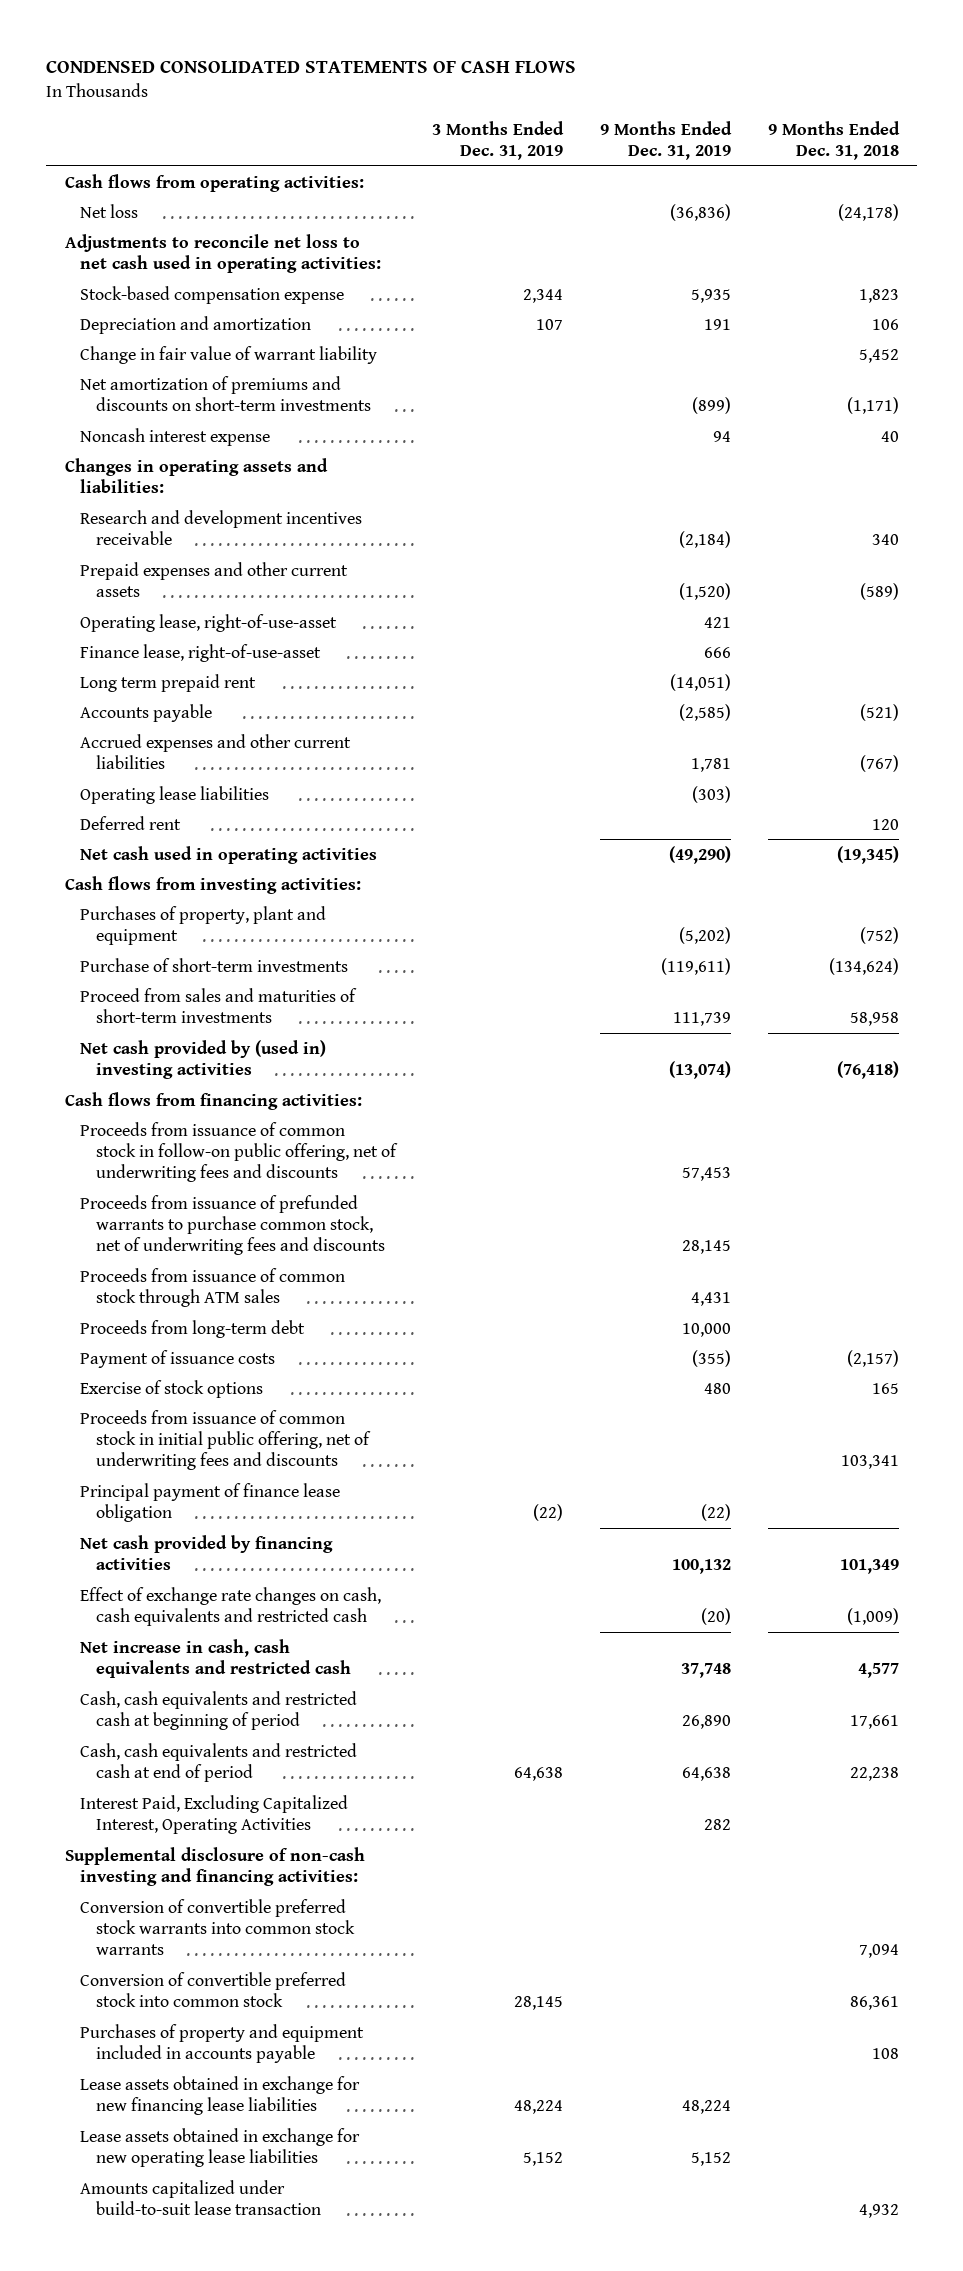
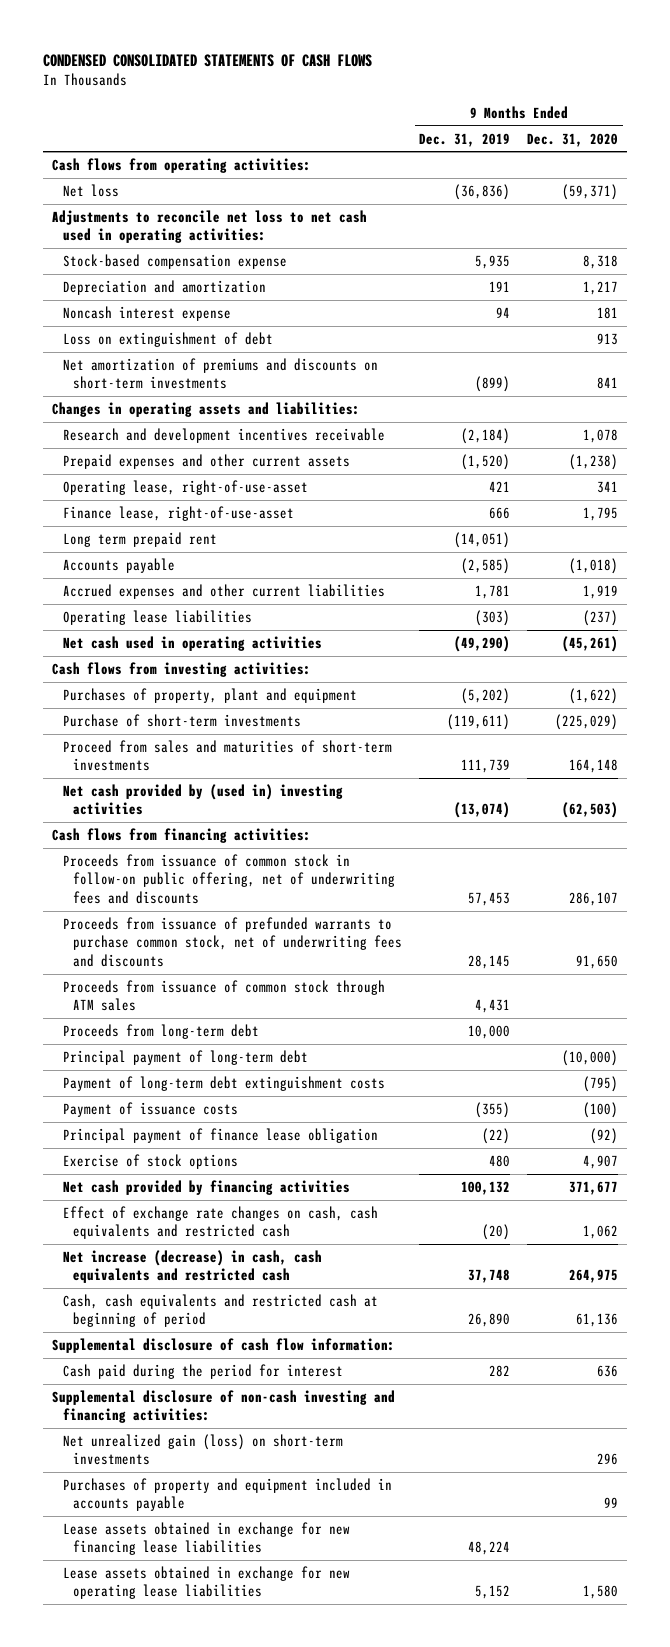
- | 3 Months Ended Dec. 31, 2019 | 9 Months Ended Dec. 31, 2019 | 9 Months Ended Dec. 31, 2018
+ | 9 Months Ended Dec. 31, 2019 | 9 Months Ended Dec. 31, 2020
- Change in fair value of warrant liability | | | 5,452
+ Loss on extinguishment of debt | | 913
moved down: Net amortization of premiums and discounts on short-term investments | (899) | 841
- Deferred rent | | | 120
+ Principal payment of long-term debt | | (10,000)
+ Payment of long-term debt extinguishment costs | | (795)
- Proceeds from issuance of common stock in initial public offering, net of underwriting fees and discounts | | | 103,341
moved down: Exercise of stock options | 480 | 4,907
- Net increase in cash, cash equivalents and restricted cash | | 37,748 | 4,577
+ Net increase (decrease) in cash, cash equivalents and restricted cash | 37,748 | 264,975
- Cash, cash equivalents and restricted cash at end of period | 64,638 | 64,638 | 22,238
- Interest Paid, Excluding Capitalized Interest, Operating Activities | | 282 |
+ Supplemental disclosure of cash flow information:
+ Cash paid during the period for interest | 282 | 636
- Conversion of convertible preferred stock warrants into common stock warrants | | | 7,094
- Conversion of convertible preferred stock into common stock | 28,145 | | 86,361
+ Net unrealized gain (loss) on short-term investments | | 296
- Amounts capitalized under build-to-suit lease transaction | | | 4,932

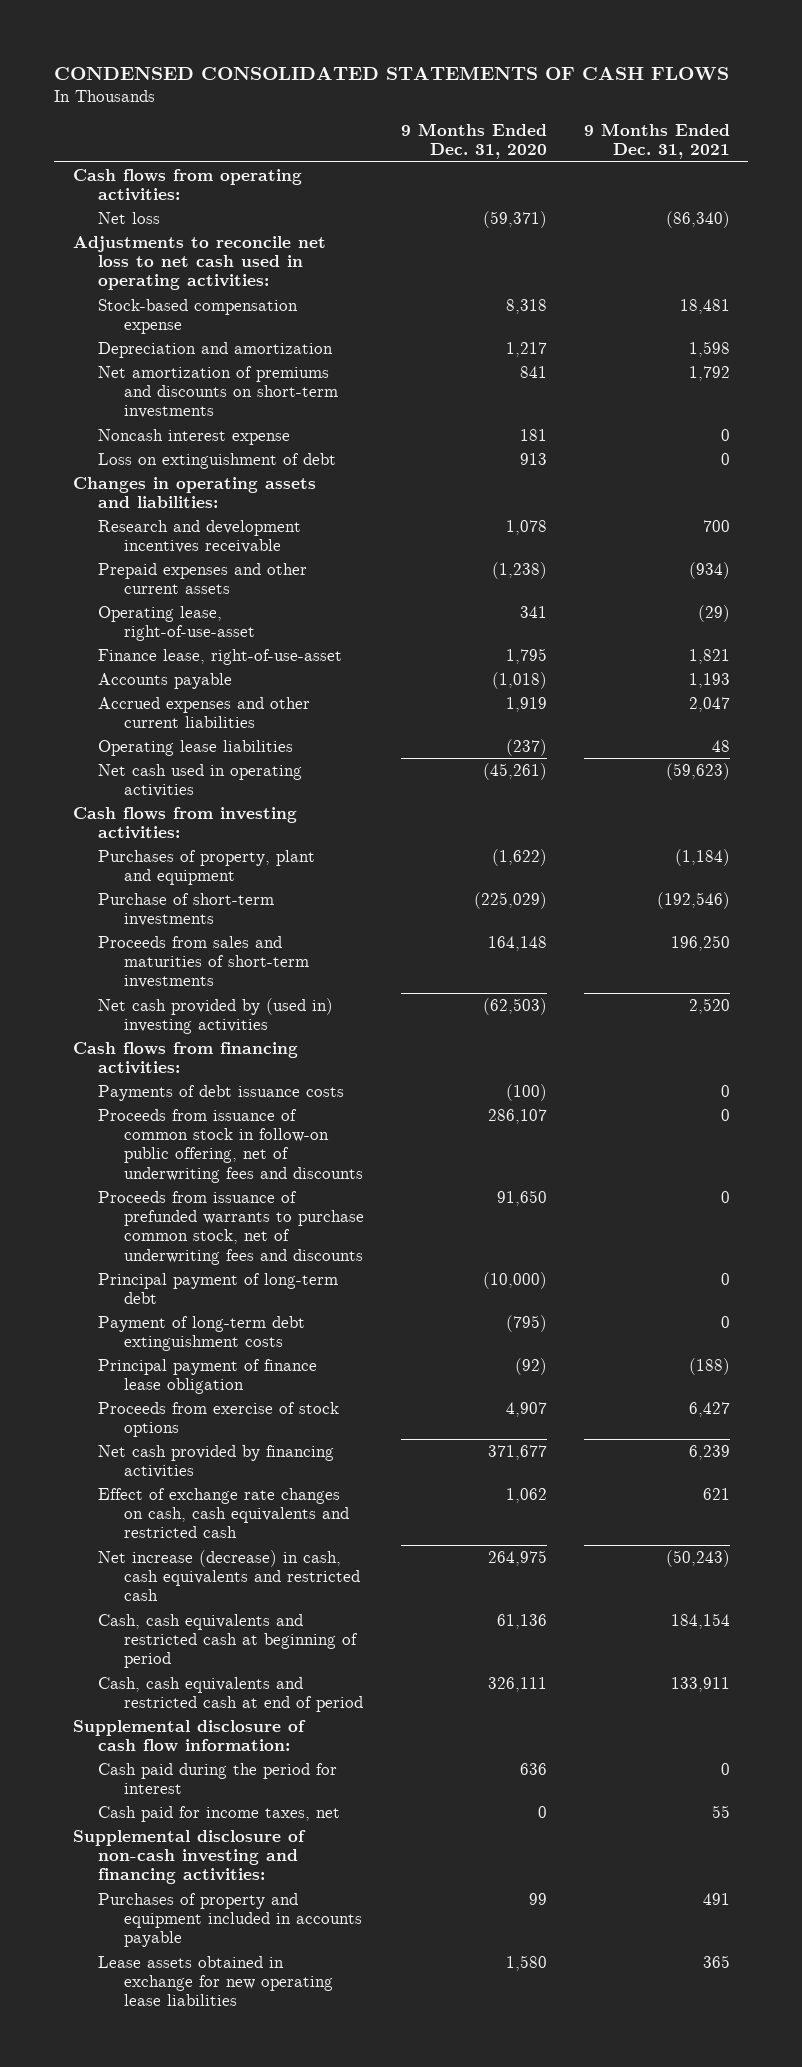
- | 9 Months Ended Dec. 31, 2019 | 9 Months Ended Dec. 31, 2020
+ | 9 Months Ended Dec. 31, 2020 | 9 Months Ended Dec. 31, 2021
moved up: Net amortization of premiums and discounts on short-term investments | 841 | 1,792
- Long term prepaid rent | (14,051) |
- Proceed from sales and maturities of short-term investments | 111,739 | 164,148
+ Proceeds from sales and maturities of short-term investments | 164,148 | 196,250
+ Payments of debt issuance costs | (100) | 0
- Proceeds from issuance of common stock through ATM sales | 4,431 |
- Proceeds from long-term debt | 10,000 |
- Payment of issuance costs | (355) | (100)
- Exercise of stock options | 480 | 4,907
+ Proceeds from exercise of stock options | 4,907 | 6,427
+ Cash, cash equivalents and restricted cash at end of period | 326,111 | 133,911
+ Cash paid for income taxes, net | 0 | 55
- Net unrealized gain (loss) on short-term investments | | 296
- Lease assets obtained in exchange for new financing lease liabilities | 48,224 |

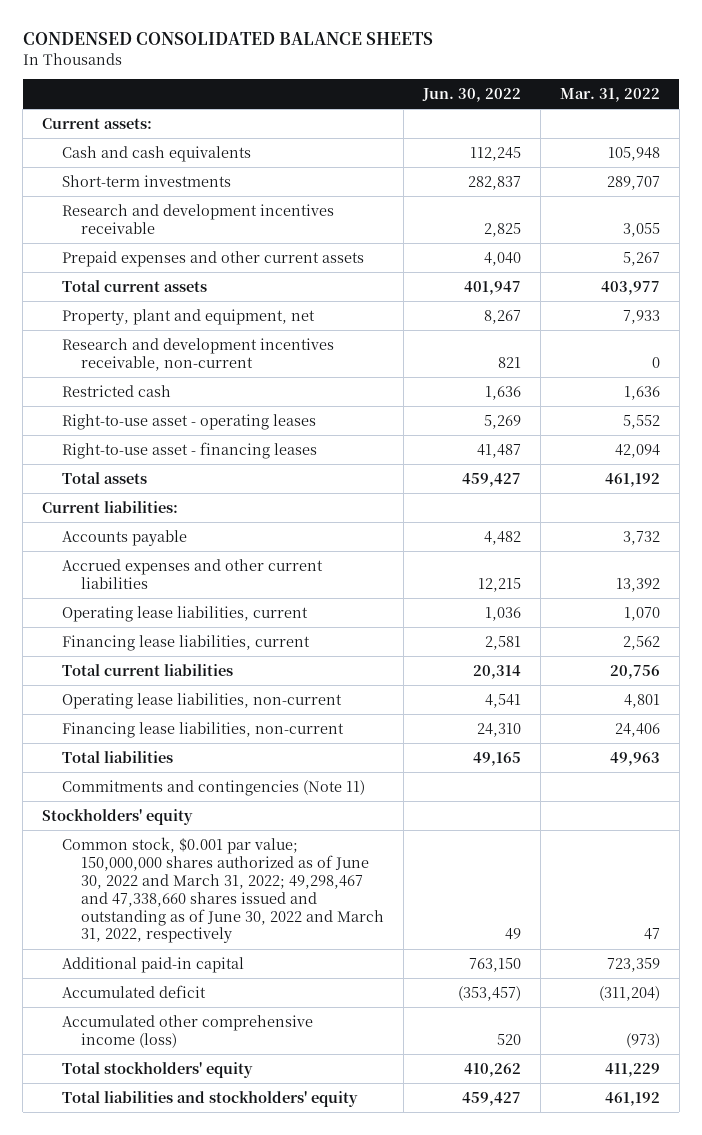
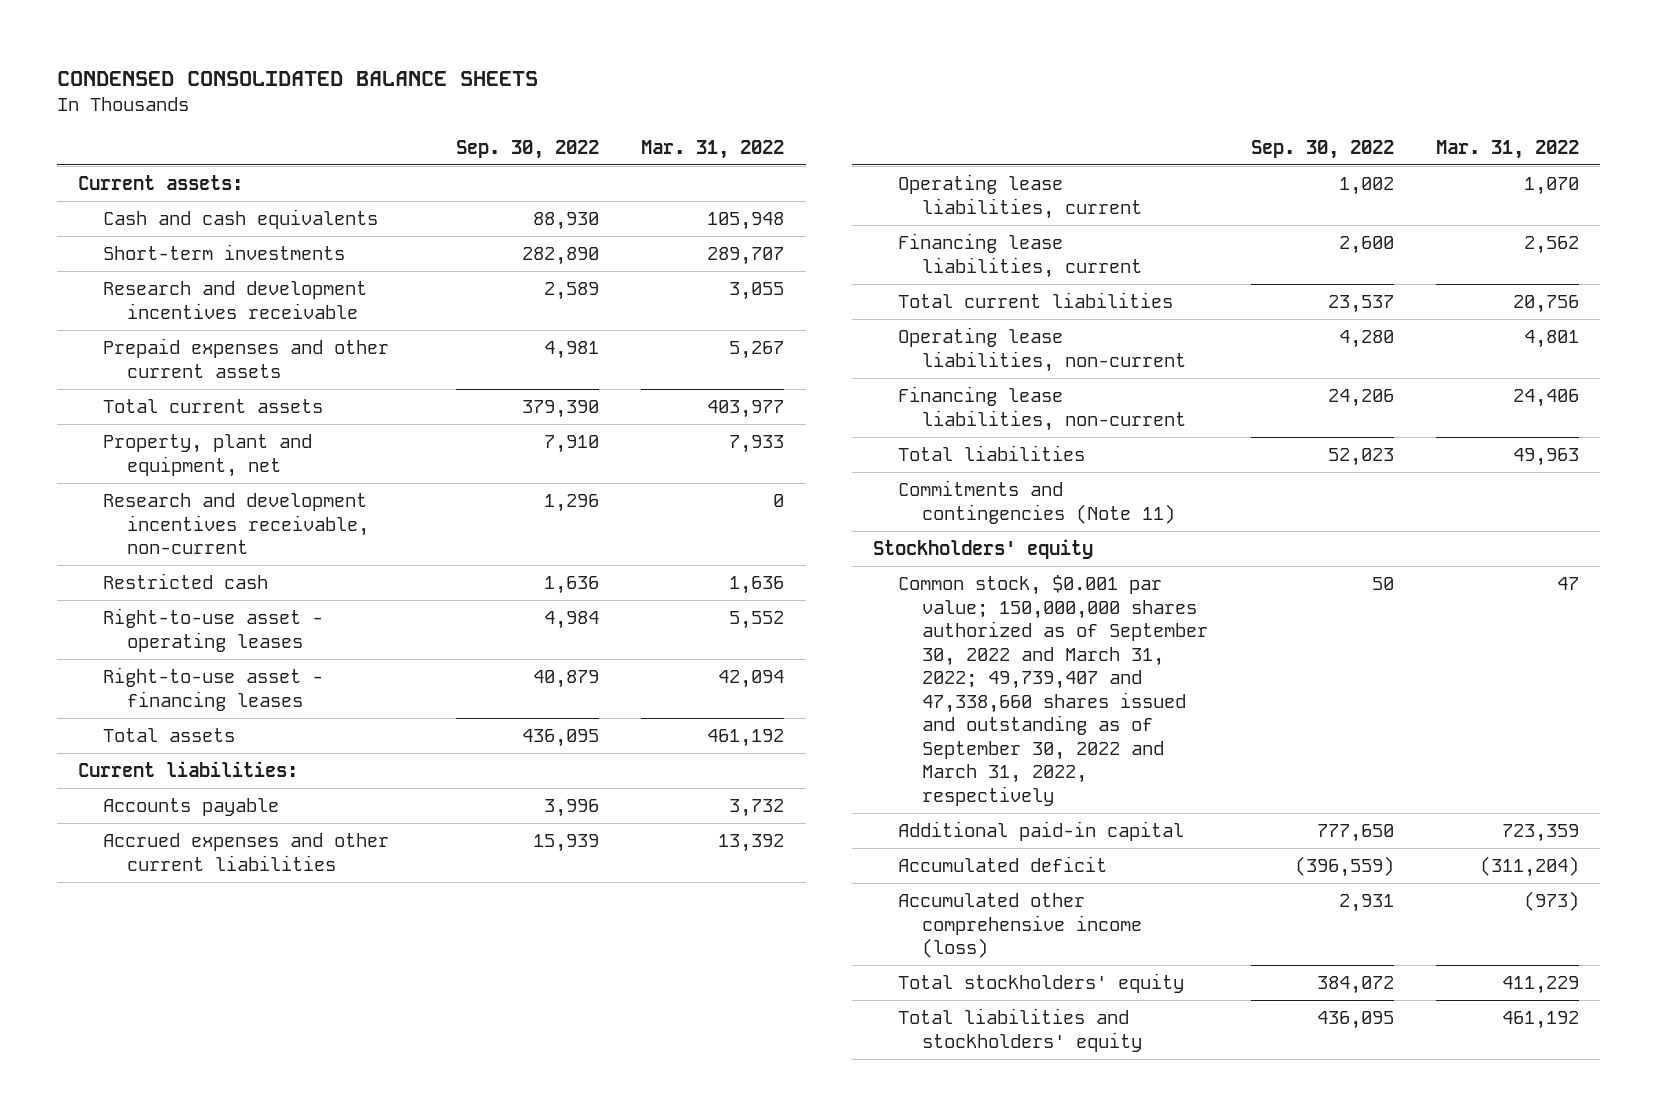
- | Jun. 30, 2022 | Mar. 31, 2022
+ | Sep. 30, 2022 | Mar. 31, 2022
- Common stock, $0.001 par value; 150,000,000 shares authorized as of June 30, 2022 and March 31, 2022; 49,298,467 and 47,338,660 shares issued and outstanding as of June 30, 2022 and March 31, 2022, respectively | 49 | 47
+ Common stock, $0.001 par value; 150,000,000 shares authorized as of September 30, 2022 and March 31, 2022; 49,739,407 and 47,338,660 shares issued and outstanding as of September 30, 2022 and March 31, 2022, respectively | 50 | 47

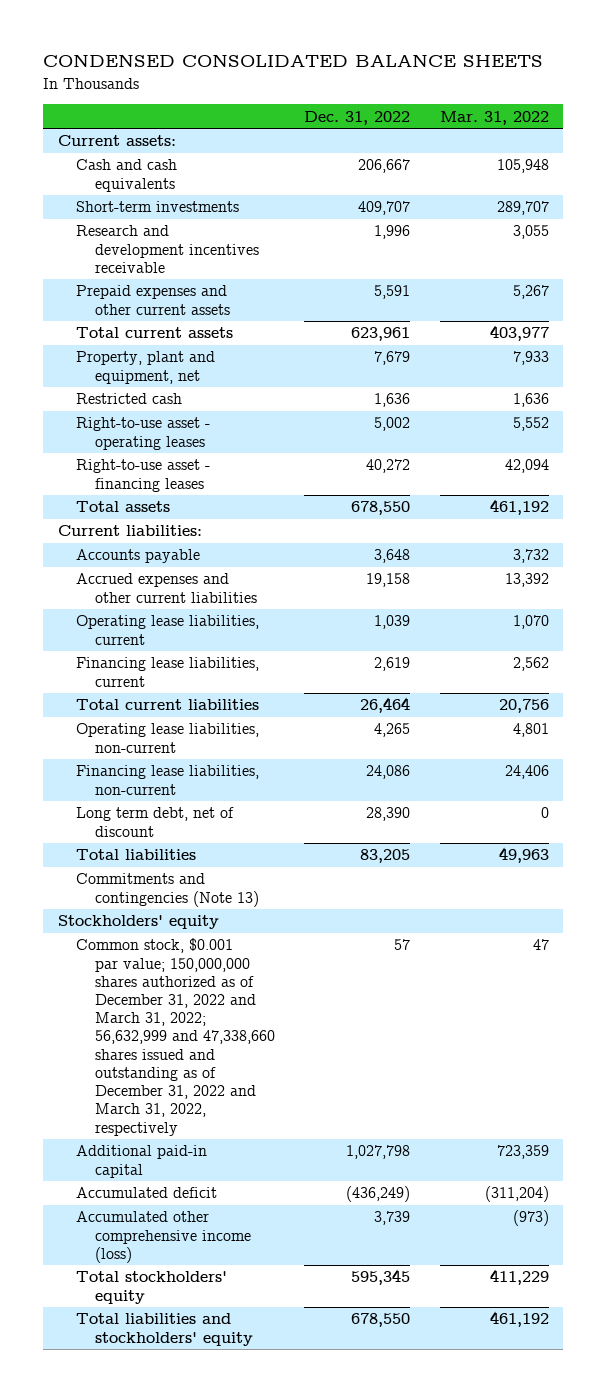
- | Sep. 30, 2022 | Mar. 31, 2022
+ | Dec. 31, 2022 | Mar. 31, 2022
- Research and development incentives receivable, non-current | 1,296 | 0
+ Long term debt, net of discount | 28,390 | 0
- Commitments and contingencies (Note 11)
+ Commitments and contingencies (Note 13)
- Common stock, $0.001 par value; 150,000,000 shares authorized as of September 30, 2022 and March 31, 2022; 49,739,407 and 47,338,660 shares issued and outstanding as of September 30, 2022 and March 31, 2022, respectively | 50 | 47
+ Common stock, $0.001 par value; 150,000,000 shares authorized as of December 31, 2022 and March 31, 2022; 56,632,999 and 47,338,660 shares issued and outstanding as of December 31, 2022 and March 31, 2022, respectively | 57 | 47

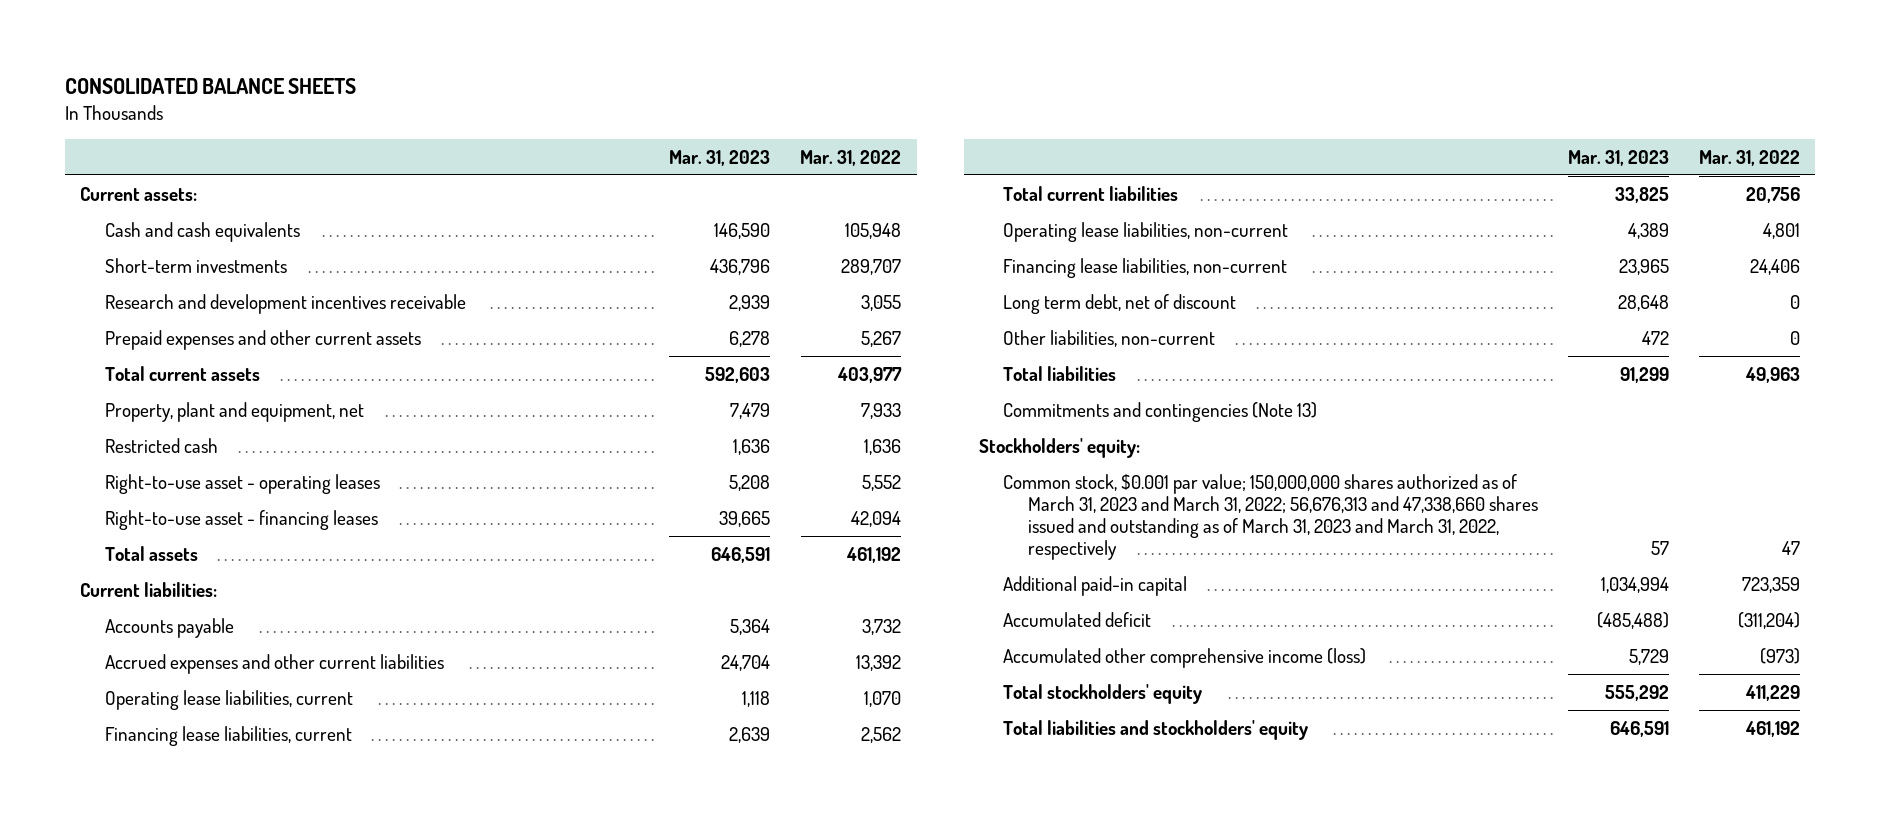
- CONDENSED CONSOLIDATED BALANCE SHEETS
+ CONSOLIDATED BALANCE SHEETS
- | Dec. 31, 2022 | Mar. 31, 2022
+ | Mar. 31, 2023 | Mar. 31, 2022
+ Other liabilities, non-current | 472 | 0
- Stockholders' equity
- Common stock, $0.001 par value; 150,000,000 shares authorized as of December 31, 2022 and March 31, 2022; 56,632,999 and 47,338,660 shares issued and outstanding as of December 31, 2022 and March 31, 2022, respectively | 57 | 47
+ Stockholders' equity:
+ Common stock, $0.001 par value; 150,000,000 shares authorized as of March 31, 2023 and March 31, 2022; 56,676,313 and 47,338,660 shares issued and outstanding as of March 31, 2023 and March 31, 2022, respectively | 57 | 47

